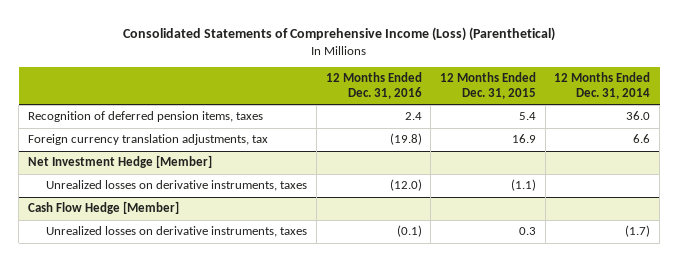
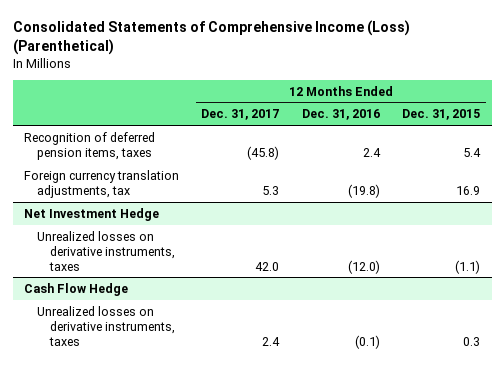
- | 12 Months Ended Dec. 31, 2016 | 12 Months Ended Dec. 31, 2015 | 12 Months Ended Dec. 31, 2014
+ | 12 Months Ended Dec. 31, 2017 | 12 Months Ended Dec. 31, 2016 | 12 Months Ended Dec. 31, 2015
- Net Investment Hedge [Member]
+ Net Investment Hedge
- Cash Flow Hedge [Member]
+ Cash Flow Hedge

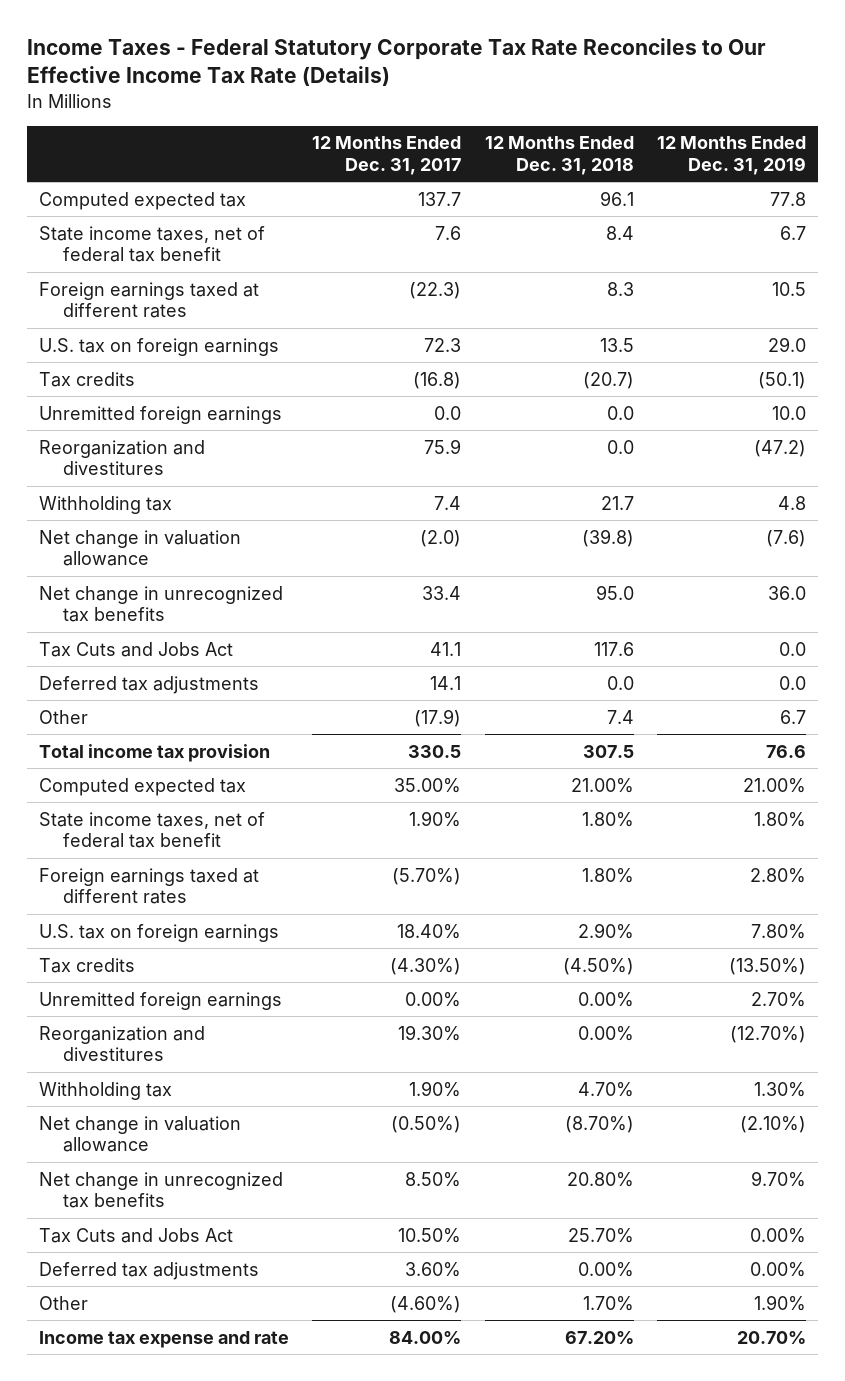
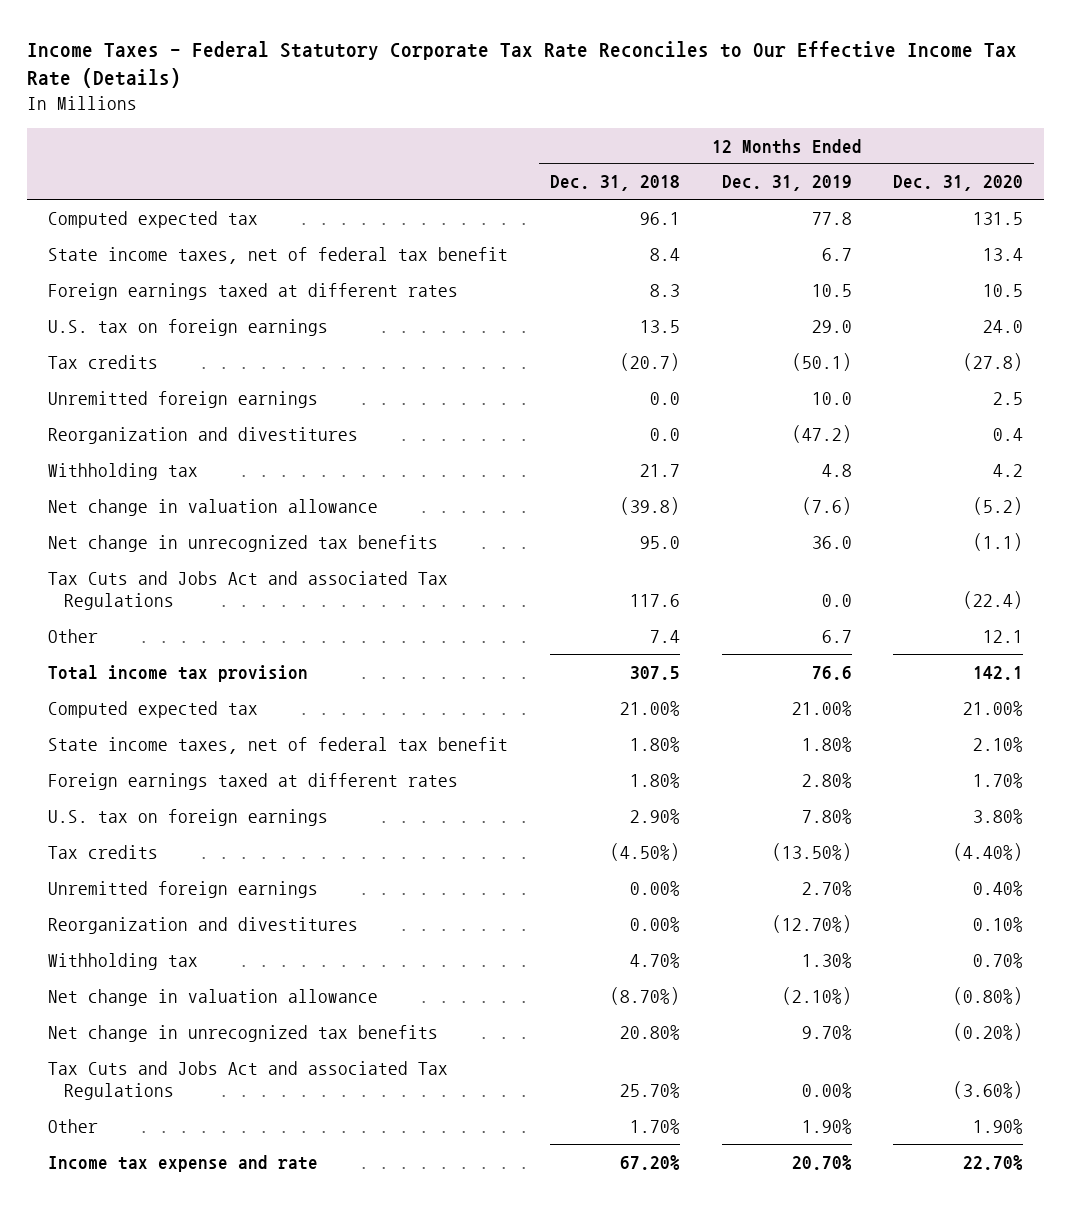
- | 12 Months Ended Dec. 31, 2017 | 12 Months Ended Dec. 31, 2018 | 12 Months Ended Dec. 31, 2019
+ | 12 Months Ended Dec. 31, 2018 | 12 Months Ended Dec. 31, 2019 | 12 Months Ended Dec. 31, 2020
- Tax Cuts and Jobs Act | 41.1 | 117.6 | 0.0
- Deferred tax adjustments | 14.1 | 0.0 | 0.0
+ Tax Cuts and Jobs Act and associated Tax Regulations | 117.6 | 0.0 | (22.4)
- Tax Cuts and Jobs Act | 10.50% | 25.70% | 0.00%
- Deferred tax adjustments | 3.60% | 0.00% | 0.00%
+ Tax Cuts and Jobs Act and associated Tax Regulations | 25.70% | 0.00% | (3.60%)

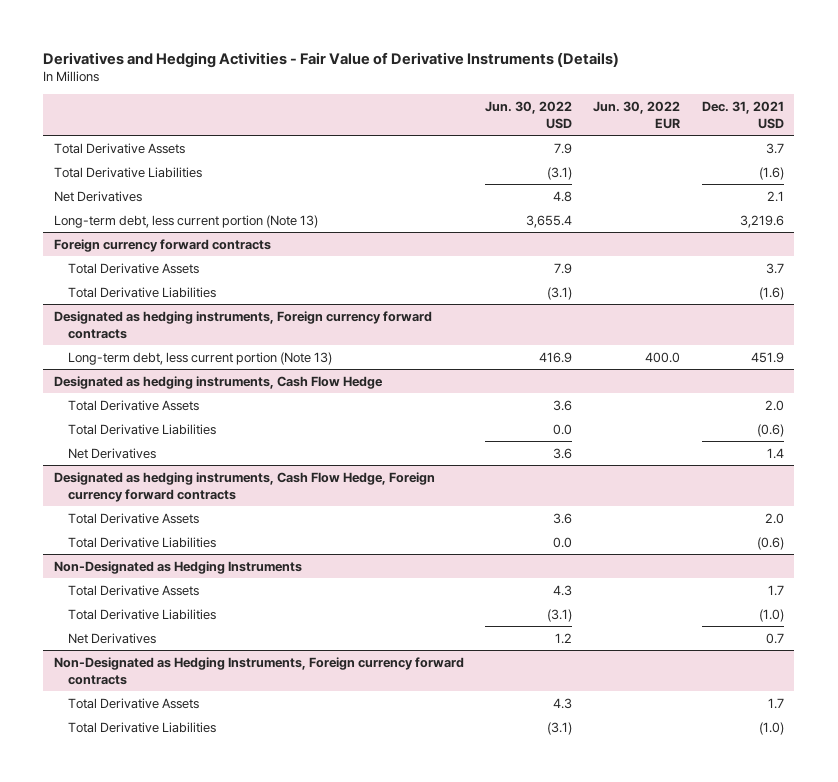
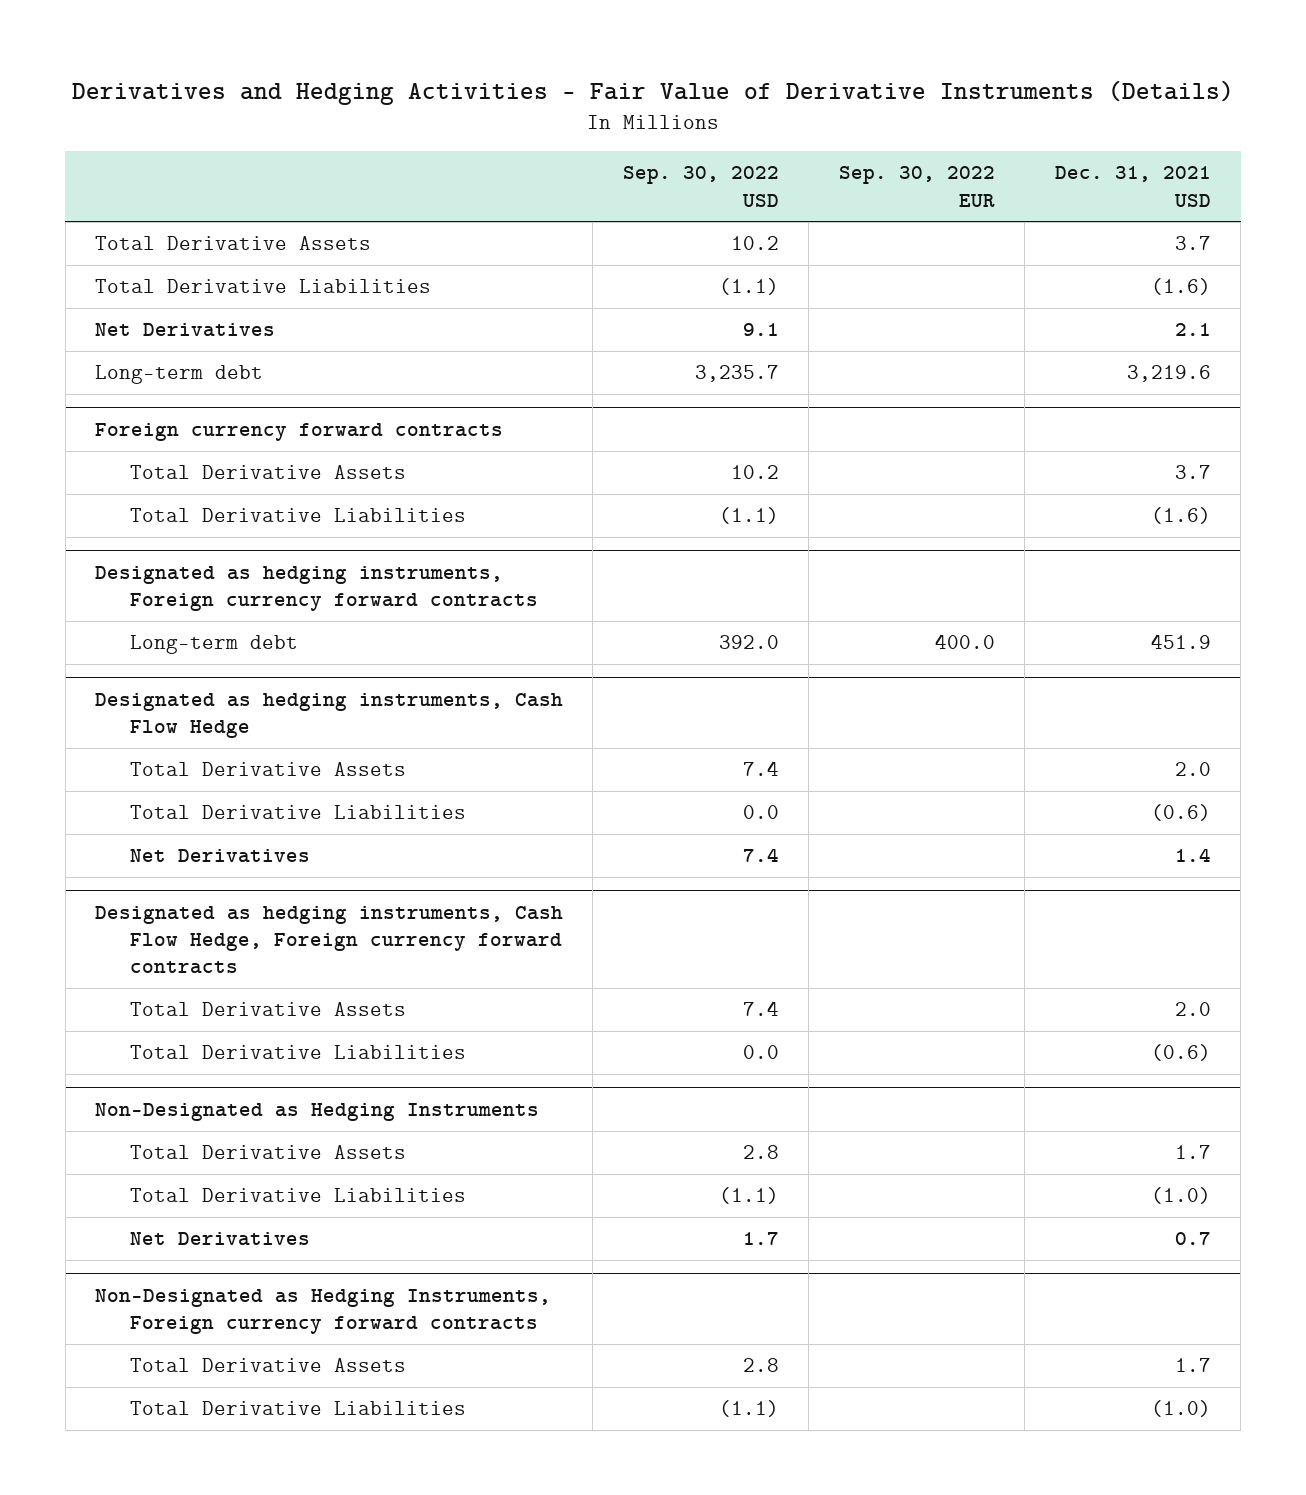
- | Jun. 30, 2022 USD | Jun. 30, 2022 EUR | Dec. 31, 2021 USD
+ | Sep. 30, 2022 USD | Sep. 30, 2022 EUR | Dec. 31, 2021 USD
- Long-term debt, less current portion (Note 13) | 3,655.4 | | 3,219.6
+ Long-term debt | 3,235.7 | | 3,219.6
@ Designated as hedging instruments, Foreign currency forward contracts
- Long-term debt, less current portion (Note 13) | 416.9 | 400.0 | 451.9
+ Long-term debt | 392.0 | 400.0 | 451.9

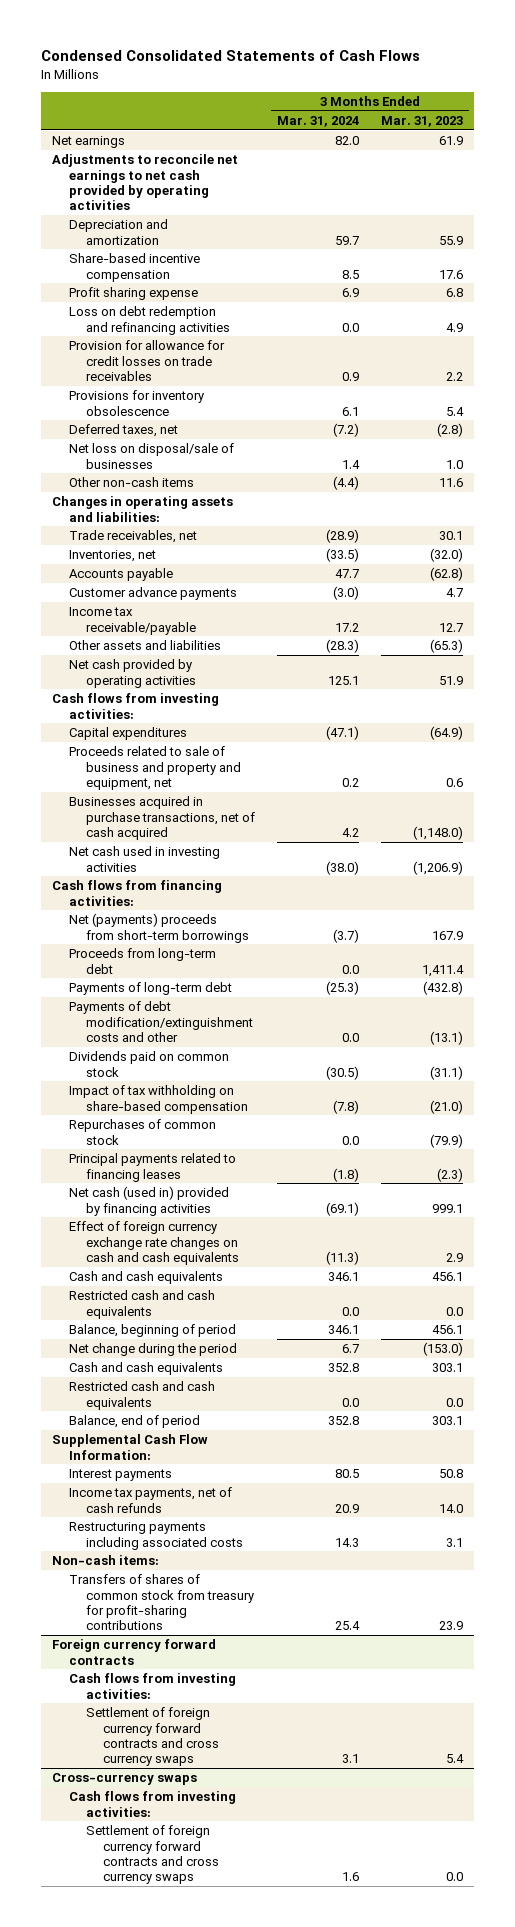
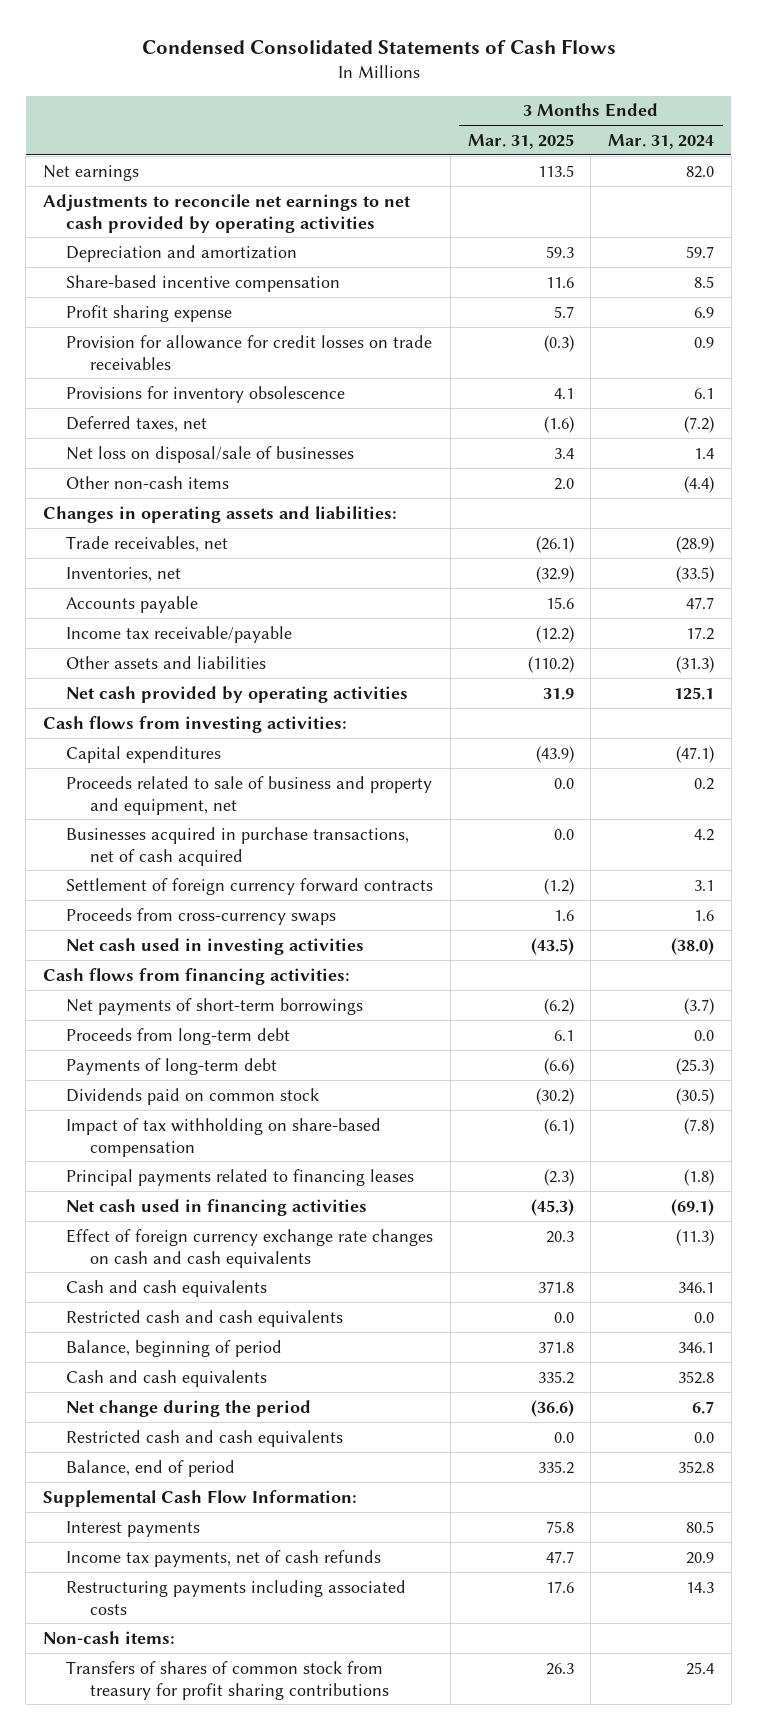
- | 3 Months Ended Mar. 31, 2024 | 3 Months Ended Mar. 31, 2023
+ | 3 Months Ended Mar. 31, 2025 | 3 Months Ended Mar. 31, 2024
- Loss on debt redemption and refinancing activities | 0.0 | 4.9
- Customer advance payments | (3.0) | 4.7
- Other assets and liabilities | (28.3) | (65.3)
+ Other assets and liabilities | (110.2) | (31.3)
+ Settlement of foreign currency forward contracts | (1.2) | 3.1
+ Proceeds from cross-currency swaps | 1.6 | 1.6
- Net (payments) proceeds from short-term borrowings | (3.7) | 167.9
+ Net payments of short-term borrowings | (6.2) | (3.7)
- Payments of debt modification/extinguishment costs and other | 0.0 | (13.1)
- Repurchases of common stock | 0.0 | (79.9)
- Net cash (used in) provided by financing activities | (69.1) | 999.1
+ Net cash used in financing activities | (45.3) | (69.1)
moved down: Net change during the period | (36.6) | 6.7
- Transfers of shares of common stock from treasury for profit-sharing contributions | 25.4 | 23.9
- Foreign currency forward contracts
- Cash flows from investing activities:
- Settlement of foreign currency forward contracts and cross currency swaps | 3.1 | 5.4
- Cross-currency swaps
- Cash flows from investing activities:
- Settlement of foreign currency forward contracts and cross currency swaps | 1.6 | 0.0
+ Transfers of shares of common stock from treasury for profit sharing contributions | 26.3 | 25.4

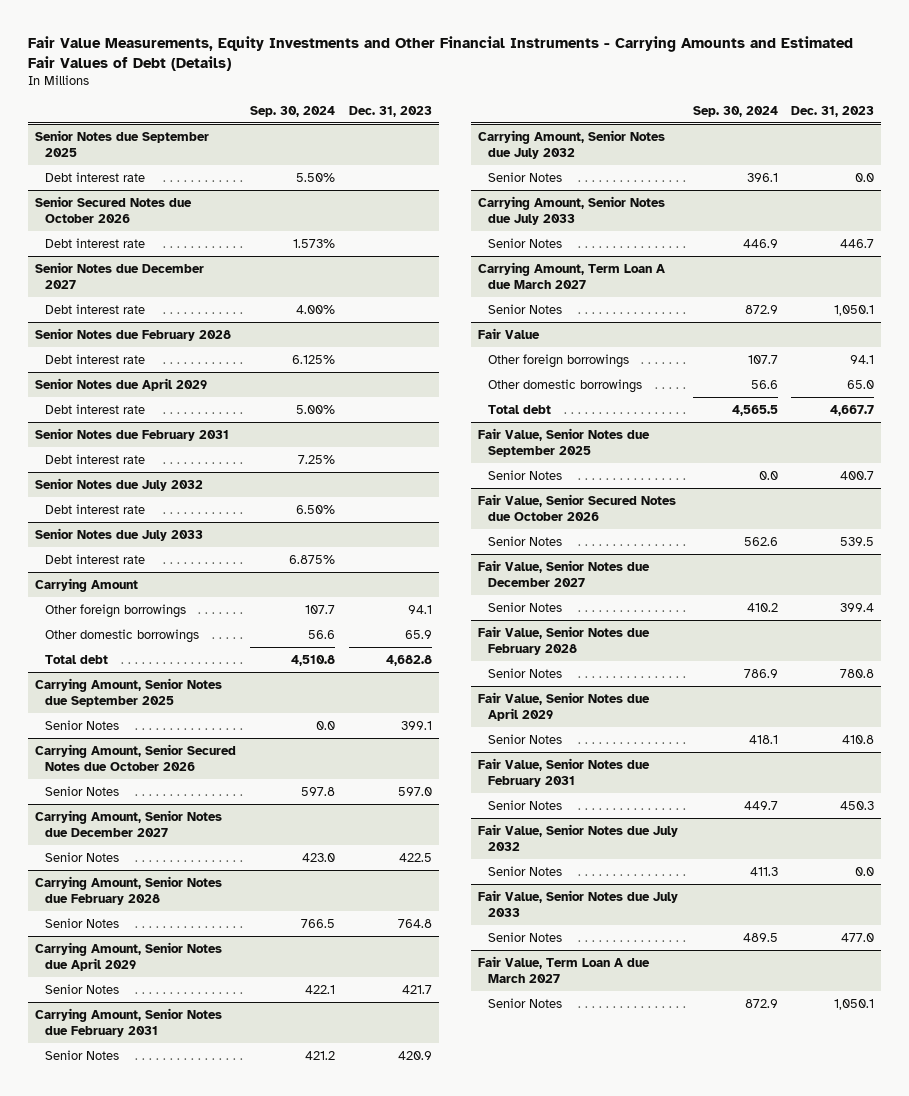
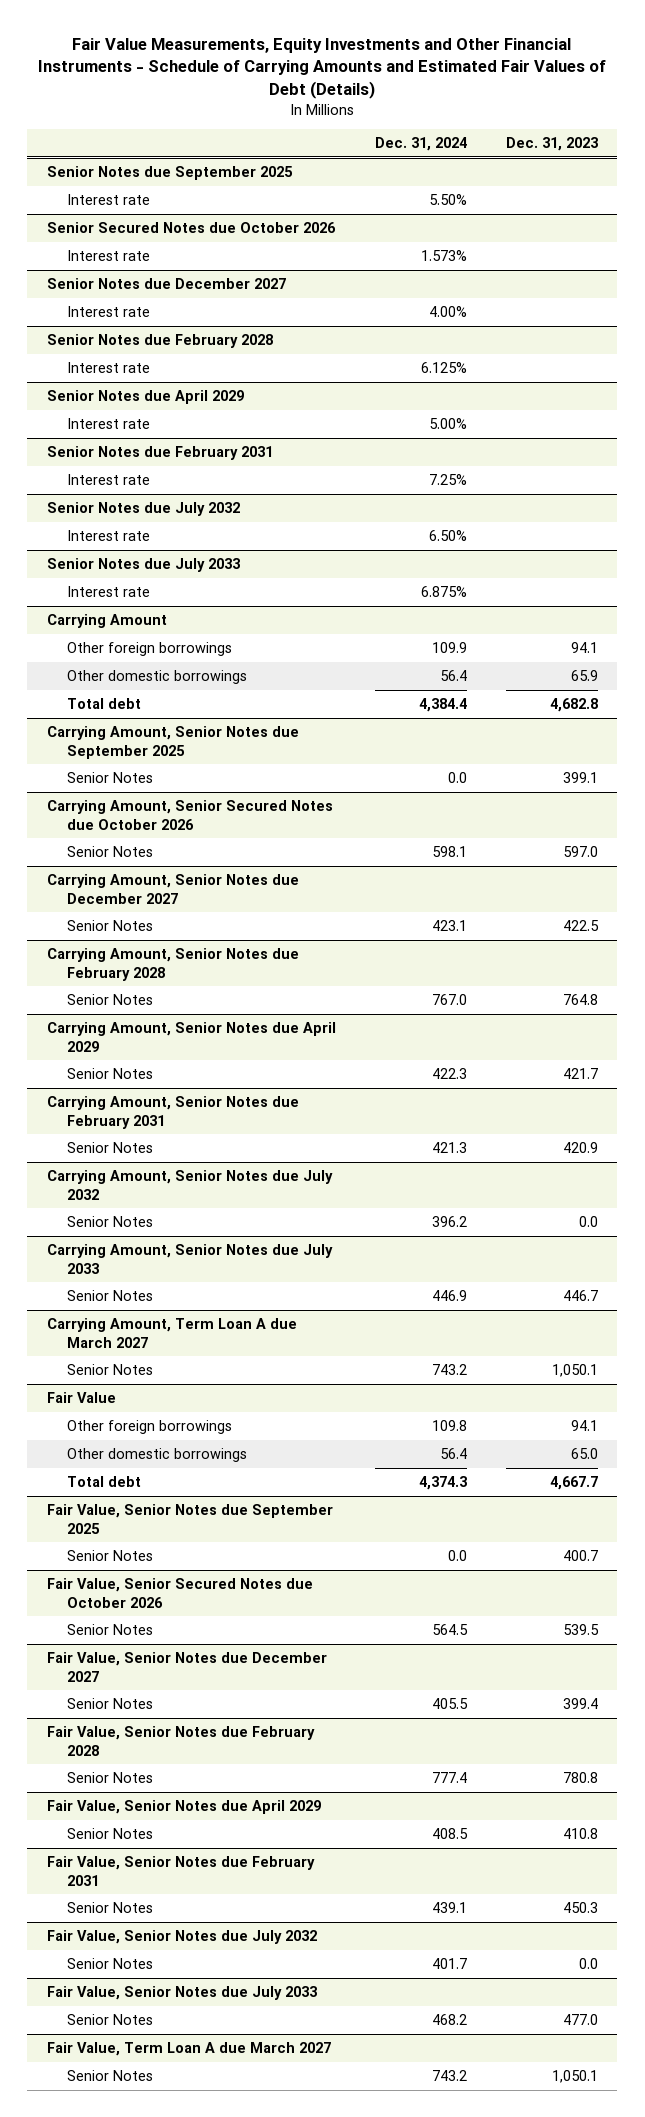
- Fair Value Measurements, Equity Investments and Other Financial Instruments - Carrying Amounts and Estimated Fair Values of Debt (Details)
+ Fair Value Measurements, Equity Investments and Other Financial Instruments - Schedule of Carrying Amounts and Estimated Fair Values of Debt (Details)
- | Sep. 30, 2024 | Dec. 31, 2023
+ | Dec. 31, 2024 | Dec. 31, 2023
@ Senior Notes due September 2025
- Debt interest rate | 5.50% |
+ Interest rate | 5.50% |
@ Senior Secured Notes due October 2026
- Debt interest rate | 1.573% |
+ Interest rate | 1.573% |
@ Senior Notes due December 2027
- Debt interest rate | 4.00% |
+ Interest rate | 4.00% |
@ Senior Notes due February 2028
- Debt interest rate | 6.125% |
+ Interest rate | 6.125% |
@ Senior Notes due April 2029
- Debt interest rate | 5.00% |
+ Interest rate | 5.00% |
@ Senior Notes due February 2031
- Debt interest rate | 7.25% |
+ Interest rate | 7.25% |
@ Senior Notes due July 2032
- Debt interest rate | 6.50% |
+ Interest rate | 6.50% |
@ Senior Notes due July 2033
- Debt interest rate | 6.875% |
+ Interest rate | 6.875% |

